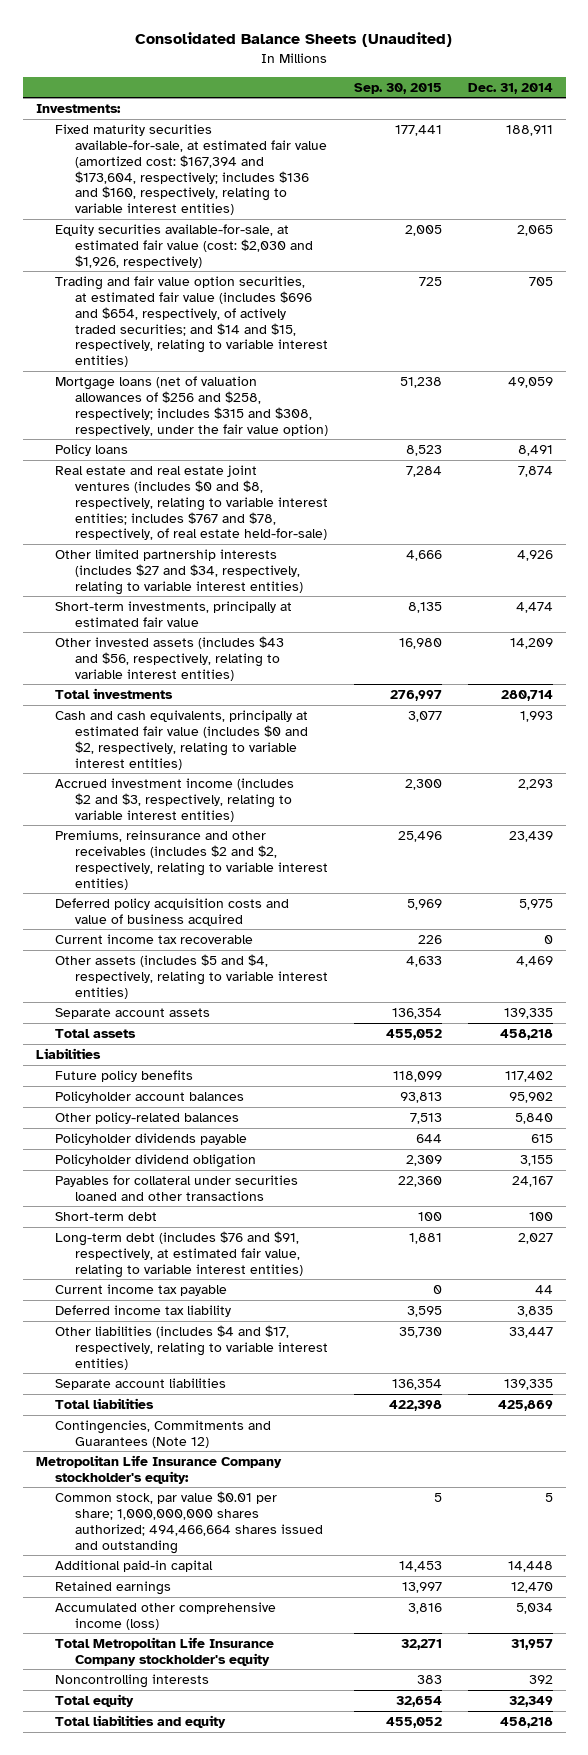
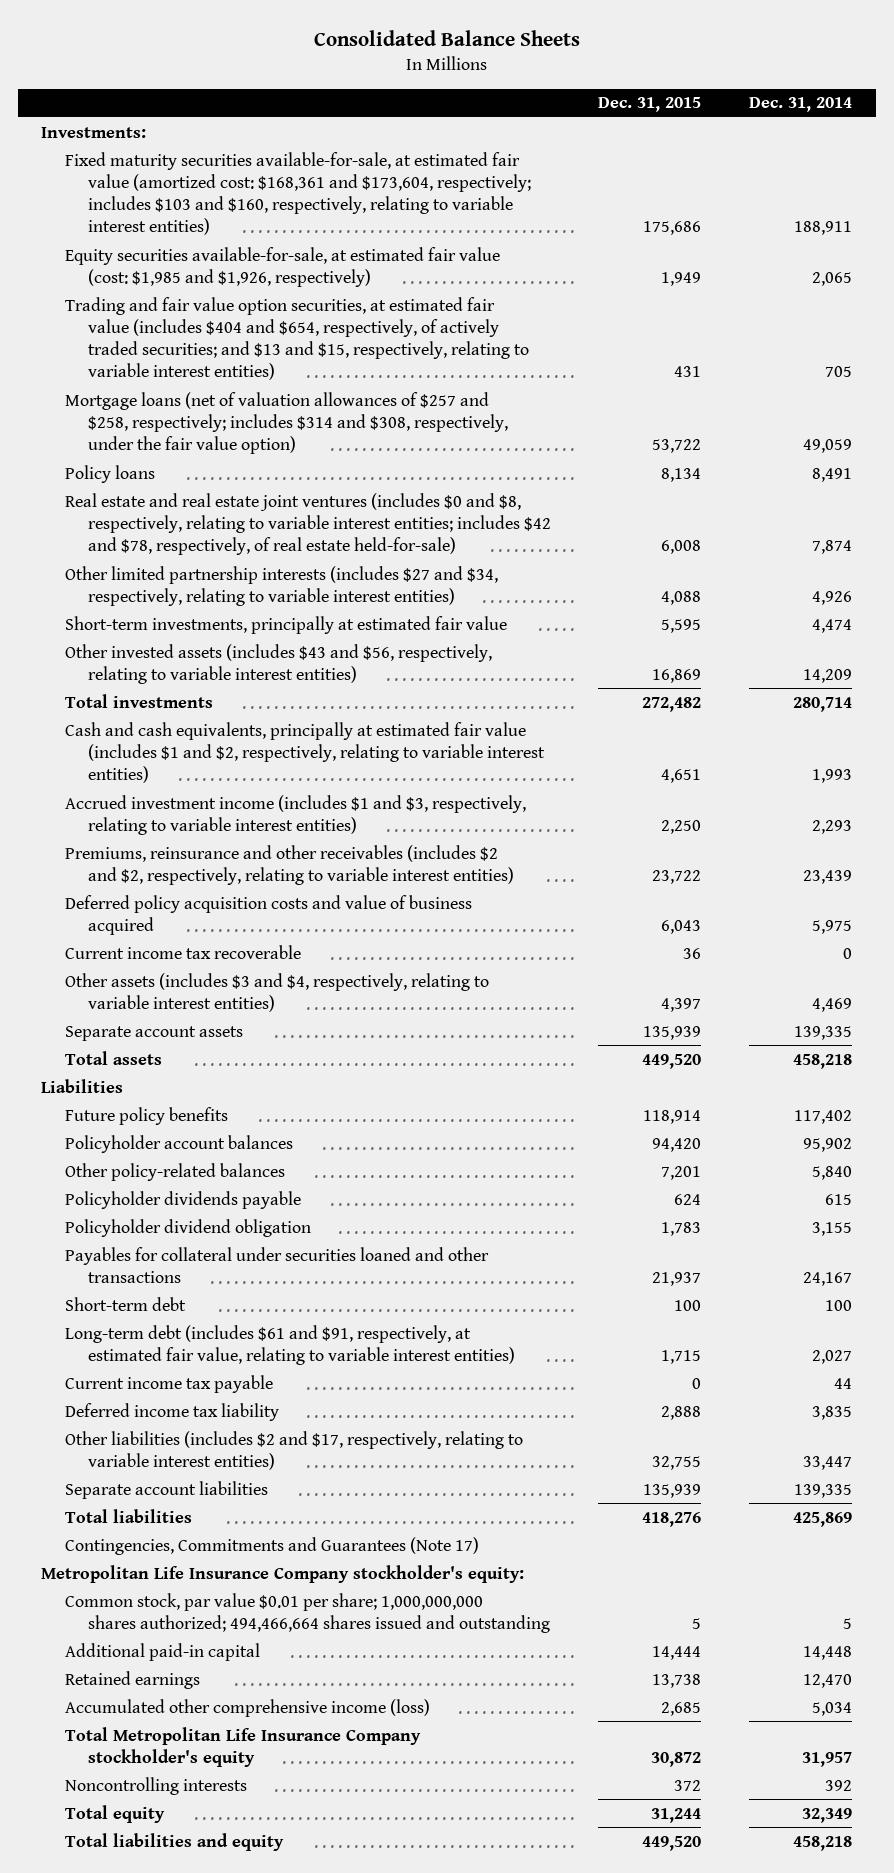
- Consolidated Balance Sheets (Unaudited)
+ Consolidated Balance Sheets
- | Sep. 30, 2015 | Dec. 31, 2014
+ | Dec. 31, 2015 | Dec. 31, 2014
- Fixed maturity securities available-for-sale, at estimated fair value (amortized cost: $167,394 and $173,604, respectively; includes $136 and $160, respectively, relating to variable interest entities) | 177,441 | 188,911
- Equity securities available-for-sale, at estimated fair value (cost: $2,030 and $1,926, respectively) | 2,005 | 2,065
- Trading and fair value option securities, at estimated fair value (includes $696 and $654, respectively, of actively traded securities; and $14 and $15, respectively, relating to variable interest entities) | 725 | 705
- Mortgage loans (net of valuation allowances of $256 and $258, respectively; includes $315 and $308, respectively, under the fair value option) | 51,238 | 49,059
+ Fixed maturity securities available-for-sale, at estimated fair value (amortized cost: $168,361 and $173,604, respectively; includes $103 and $160, respectively, relating to variable interest entities) | 175,686 | 188,911
+ Equity securities available-for-sale, at estimated fair value (cost: $1,985 and $1,926, respectively) | 1,949 | 2,065
+ Trading and fair value option securities, at estimated fair value (includes $404 and $654, respectively, of actively traded securities; and $13 and $15, respectively, relating to variable interest entities) | 431 | 705
+ Mortgage loans (net of valuation allowances of $257 and $258, respectively; includes $314 and $308, respectively, under the fair value option) | 53,722 | 49,059
- Real estate and real estate joint ventures (includes $0 and $8, respectively, relating to variable interest entities; includes $767 and $78, respectively, of real estate held-for-sale) | 7,284 | 7,874
+ Real estate and real estate joint ventures (includes $0 and $8, respectively, relating to variable interest entities; includes $42 and $78, respectively, of real estate held-for-sale) | 6,008 | 7,874
- Cash and cash equivalents, principally at estimated fair value (includes $0 and $2, respectively, relating to variable interest entities) | 3,077 | 1,993
- Accrued investment income (includes $2 and $3, respectively, relating to variable interest entities) | 2,300 | 2,293
+ Cash and cash equivalents, principally at estimated fair value (includes $1 and $2, respectively, relating to variable interest entities) | 4,651 | 1,993
+ Accrued investment income (includes $1 and $3, respectively, relating to variable interest entities) | 2,250 | 2,293
- Other assets (includes $5 and $4, respectively, relating to variable interest entities) | 4,633 | 4,469
+ Other assets (includes $3 and $4, respectively, relating to variable interest entities) | 4,397 | 4,469
- Long-term debt (includes $76 and $91, respectively, at estimated fair value, relating to variable interest entities) | 1,881 | 2,027
+ Long-term debt (includes $61 and $91, respectively, at estimated fair value, relating to variable interest entities) | 1,715 | 2,027
- Other liabilities (includes $4 and $17, respectively, relating to variable interest entities) | 35,730 | 33,447
+ Other liabilities (includes $2 and $17, respectively, relating to variable interest entities) | 32,755 | 33,447
- Contingencies, Commitments and Guarantees (Note 12)
+ Contingencies, Commitments and Guarantees (Note 17)

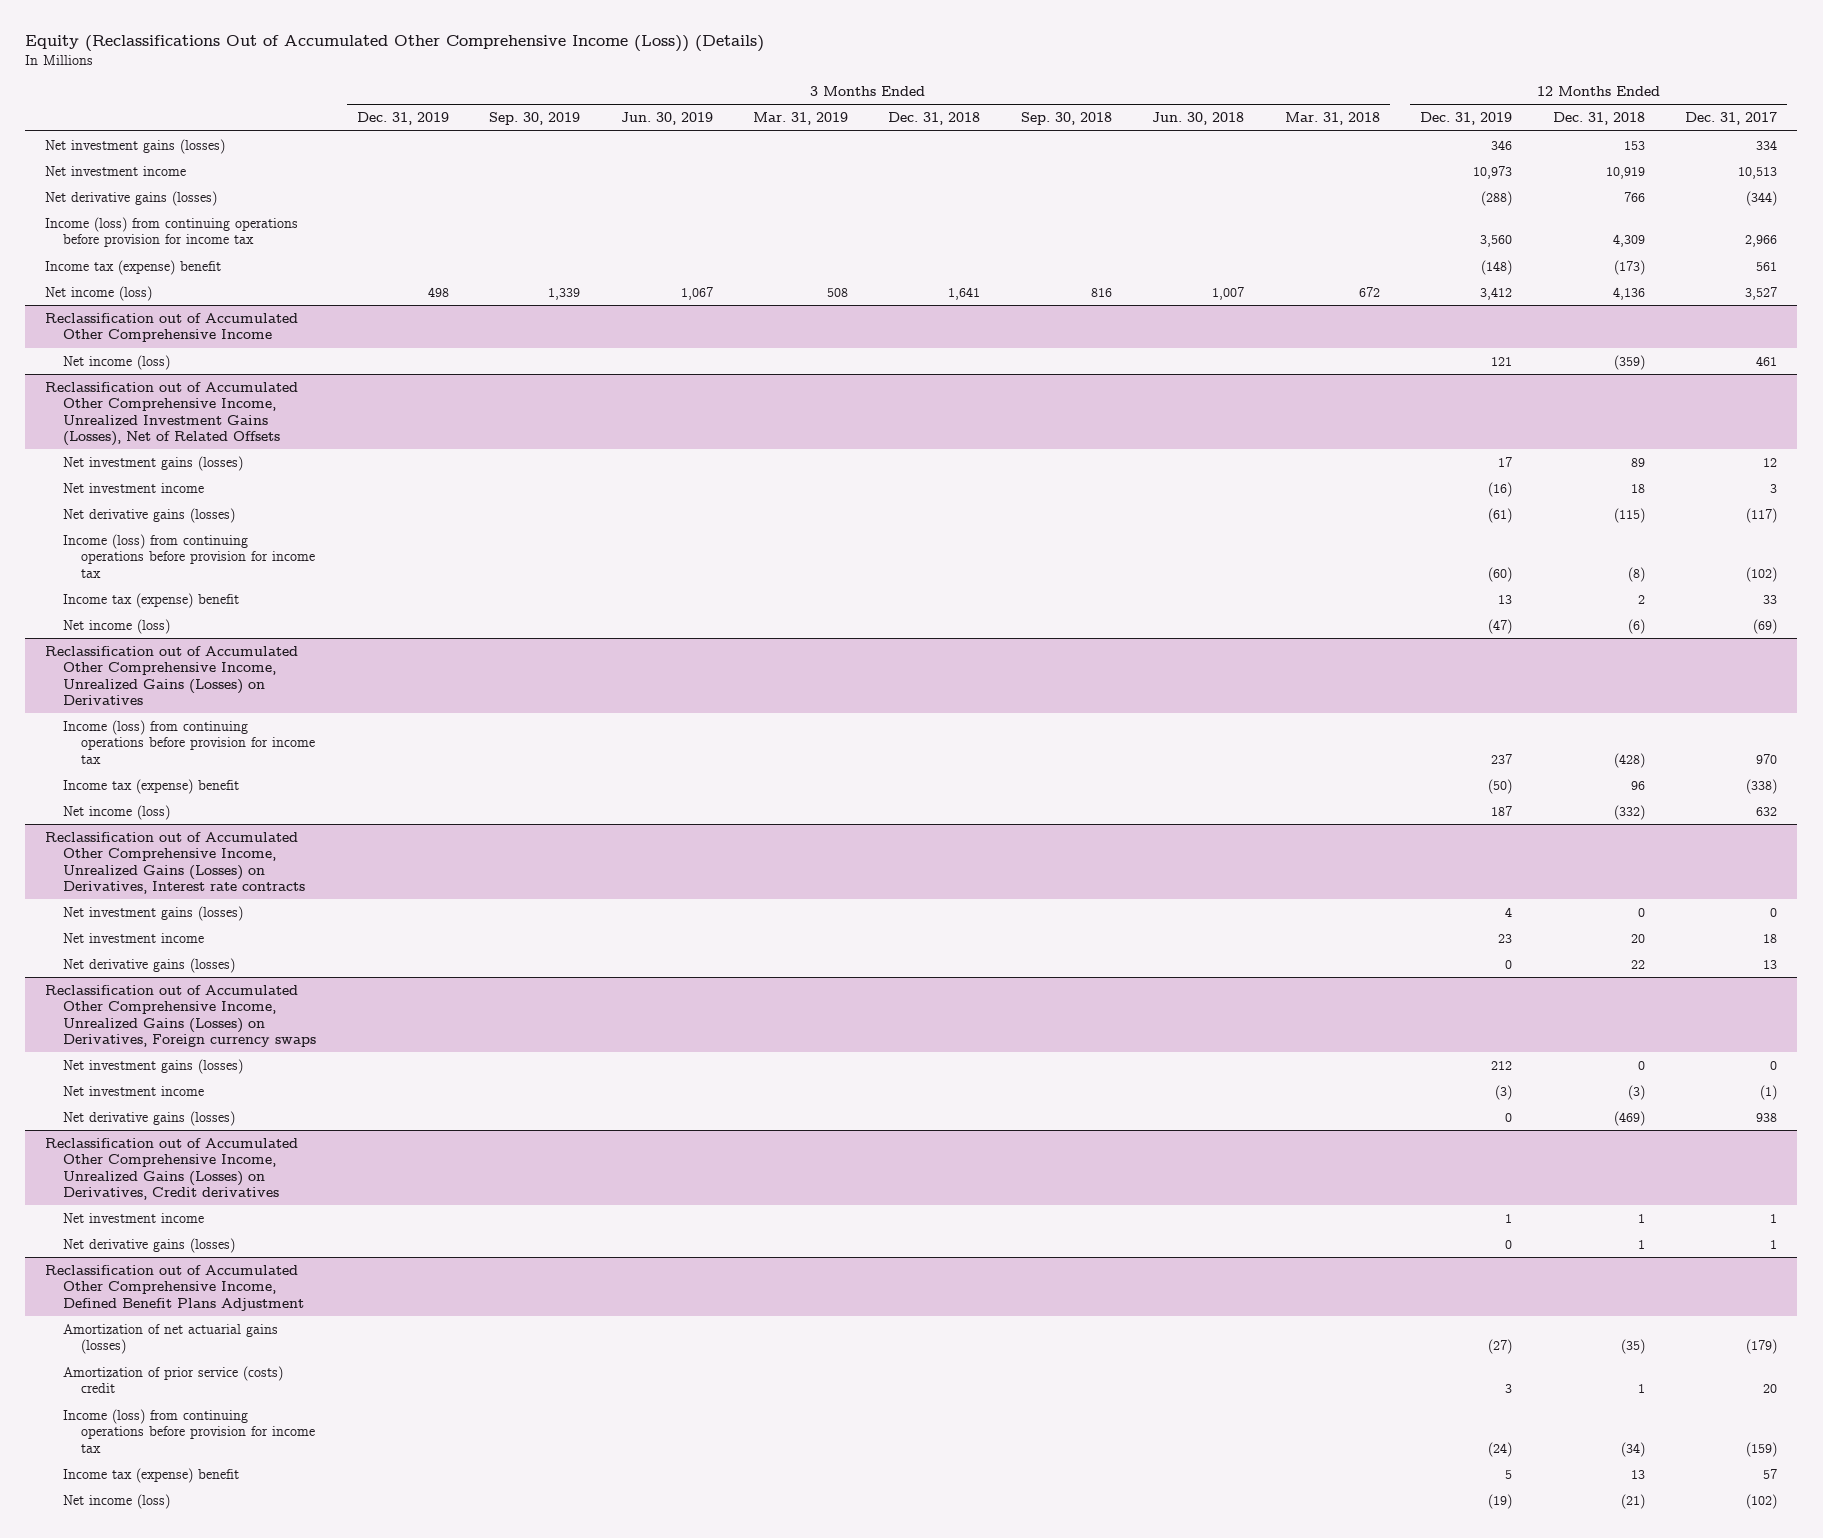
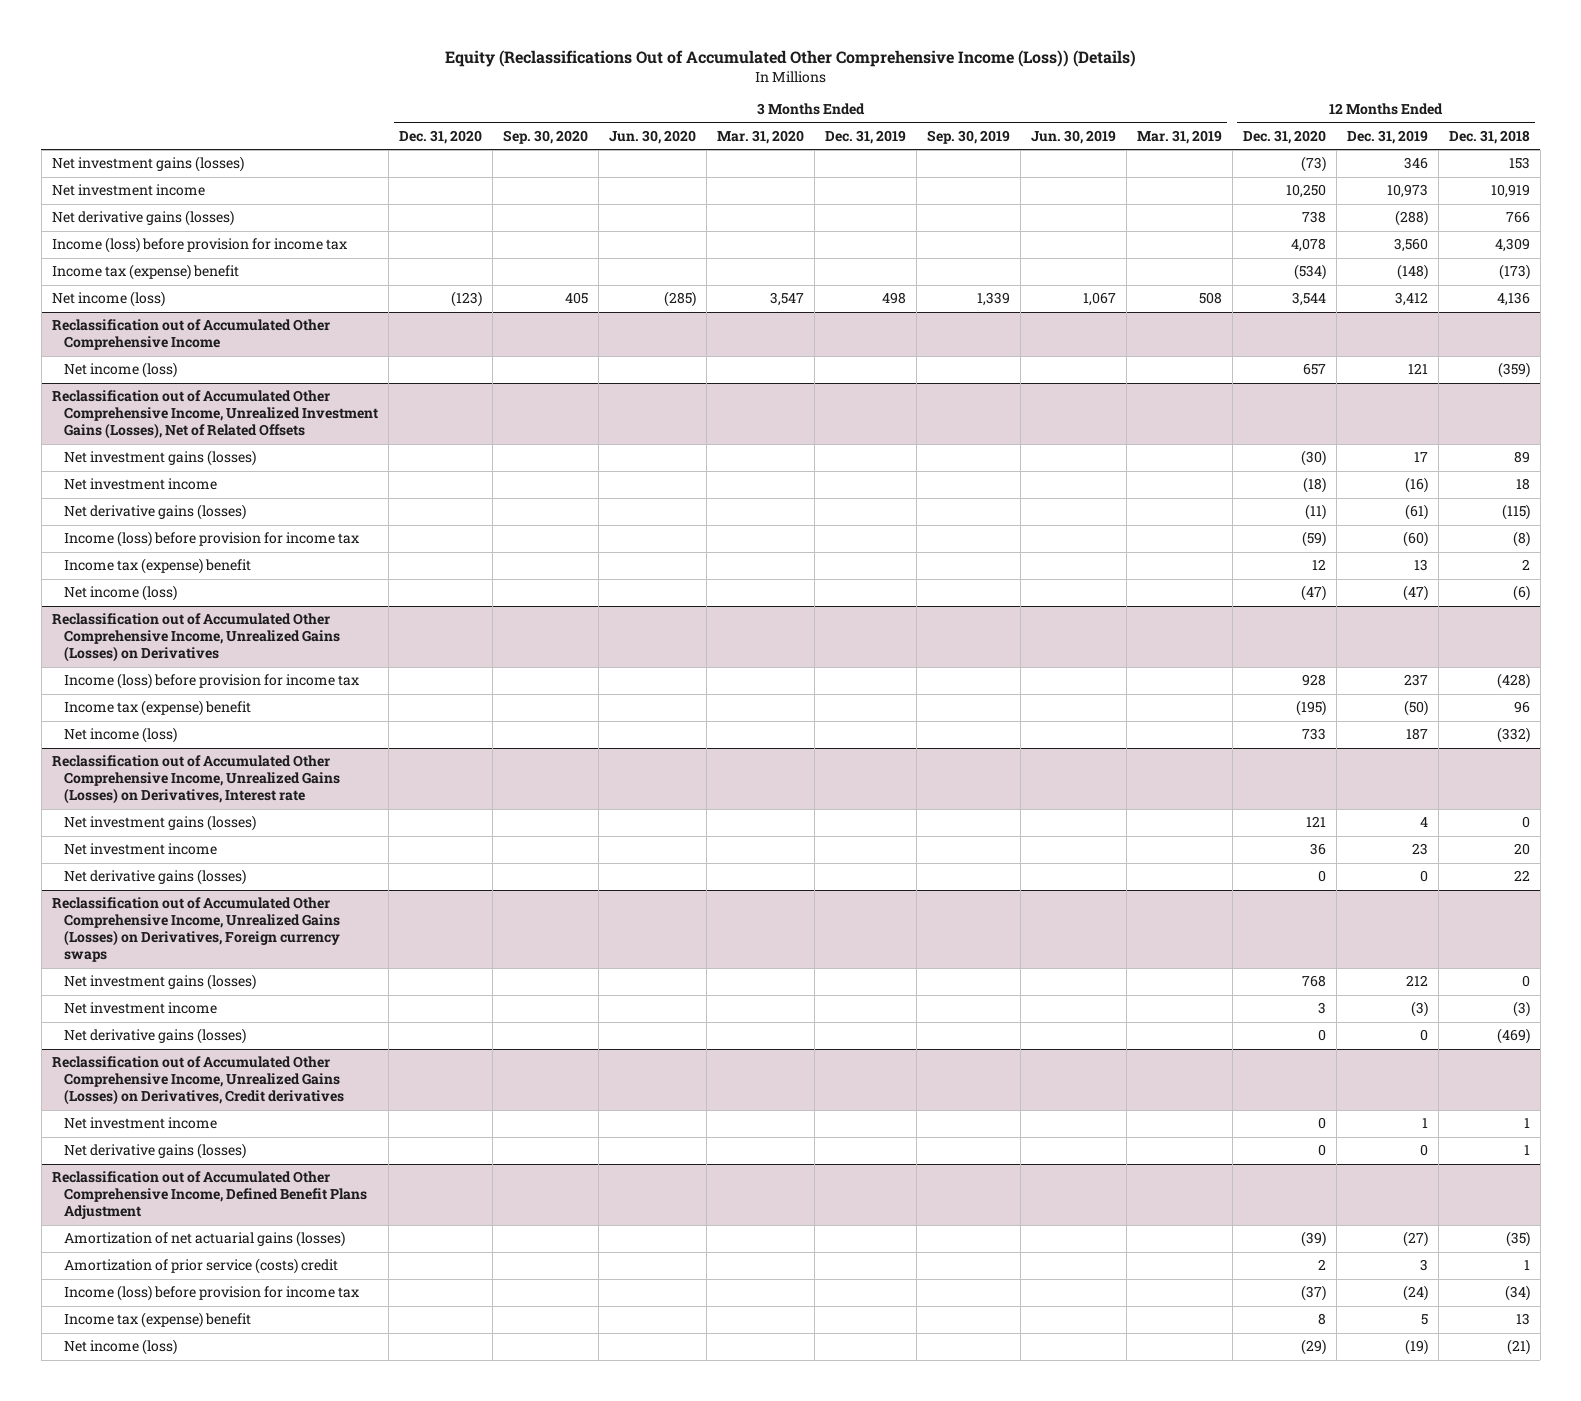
- | 3 Months Ended Dec. 31, 2019 | 3 Months Ended Sep. 30, 2019 | 3 Months Ended Jun. 30, 2019 | 3 Months Ended Mar. 31, 2019 | 3 Months Ended Dec. 31, 2018 | 3 Months Ended Sep. 30, 2018 | 3 Months Ended Jun. 30, 2018 | 3 Months Ended Mar. 31, 2018 | 12 Months Ended Dec. 31, 2019 | 12 Months Ended Dec. 31, 2018 | 12 Months Ended Dec. 31, 2017
+ | 3 Months Ended Dec. 31, 2020 | 3 Months Ended Sep. 30, 2020 | 3 Months Ended Jun. 30, 2020 | 3 Months Ended Mar. 31, 2020 | 3 Months Ended Dec. 31, 2019 | 3 Months Ended Sep. 30, 2019 | 3 Months Ended Jun. 30, 2019 | 3 Months Ended Mar. 31, 2019 | 12 Months Ended Dec. 31, 2020 | 12 Months Ended Dec. 31, 2019 | 12 Months Ended Dec. 31, 2018
- Income (loss) from continuing operations before provision for income tax | | | | | | | | | 3,560 | 4,309 | 2,966
+ Income (loss) before provision for income tax | | | | | | | | | 4,078 | 3,560 | 4,309
@ Reclassification out of Accumulated Other Comprehensive Income, Unrealized Investment Gains (Losses), Net of Related Offsets
- Income (loss) from continuing operations before provision for income tax | | | | | | | | | (60) | (8) | (102)
+ Income (loss) before provision for income tax | | | | | | | | | (59) | (60) | (8)
@ Reclassification out of Accumulated Other Comprehensive Income, Unrealized Gains (Losses) on Derivatives
- Income (loss) from continuing operations before provision for income tax | | | | | | | | | 237 | (428) | 970
+ Income (loss) before provision for income tax | | | | | | | | | 928 | 237 | (428)
- Reclassification out of Accumulated Other Comprehensive Income, Unrealized Gains (Losses) on Derivatives, Interest rate contracts
+ Reclassification out of Accumulated Other Comprehensive Income, Unrealized Gains (Losses) on Derivatives, Interest rate
@ Reclassification out of Accumulated Other Comprehensive Income, Defined Benefit Plans Adjustment
- Income (loss) from continuing operations before provision for income tax | | | | | | | | | (24) | (34) | (159)
+ Income (loss) before provision for income tax | | | | | | | | | (37) | (24) | (34)

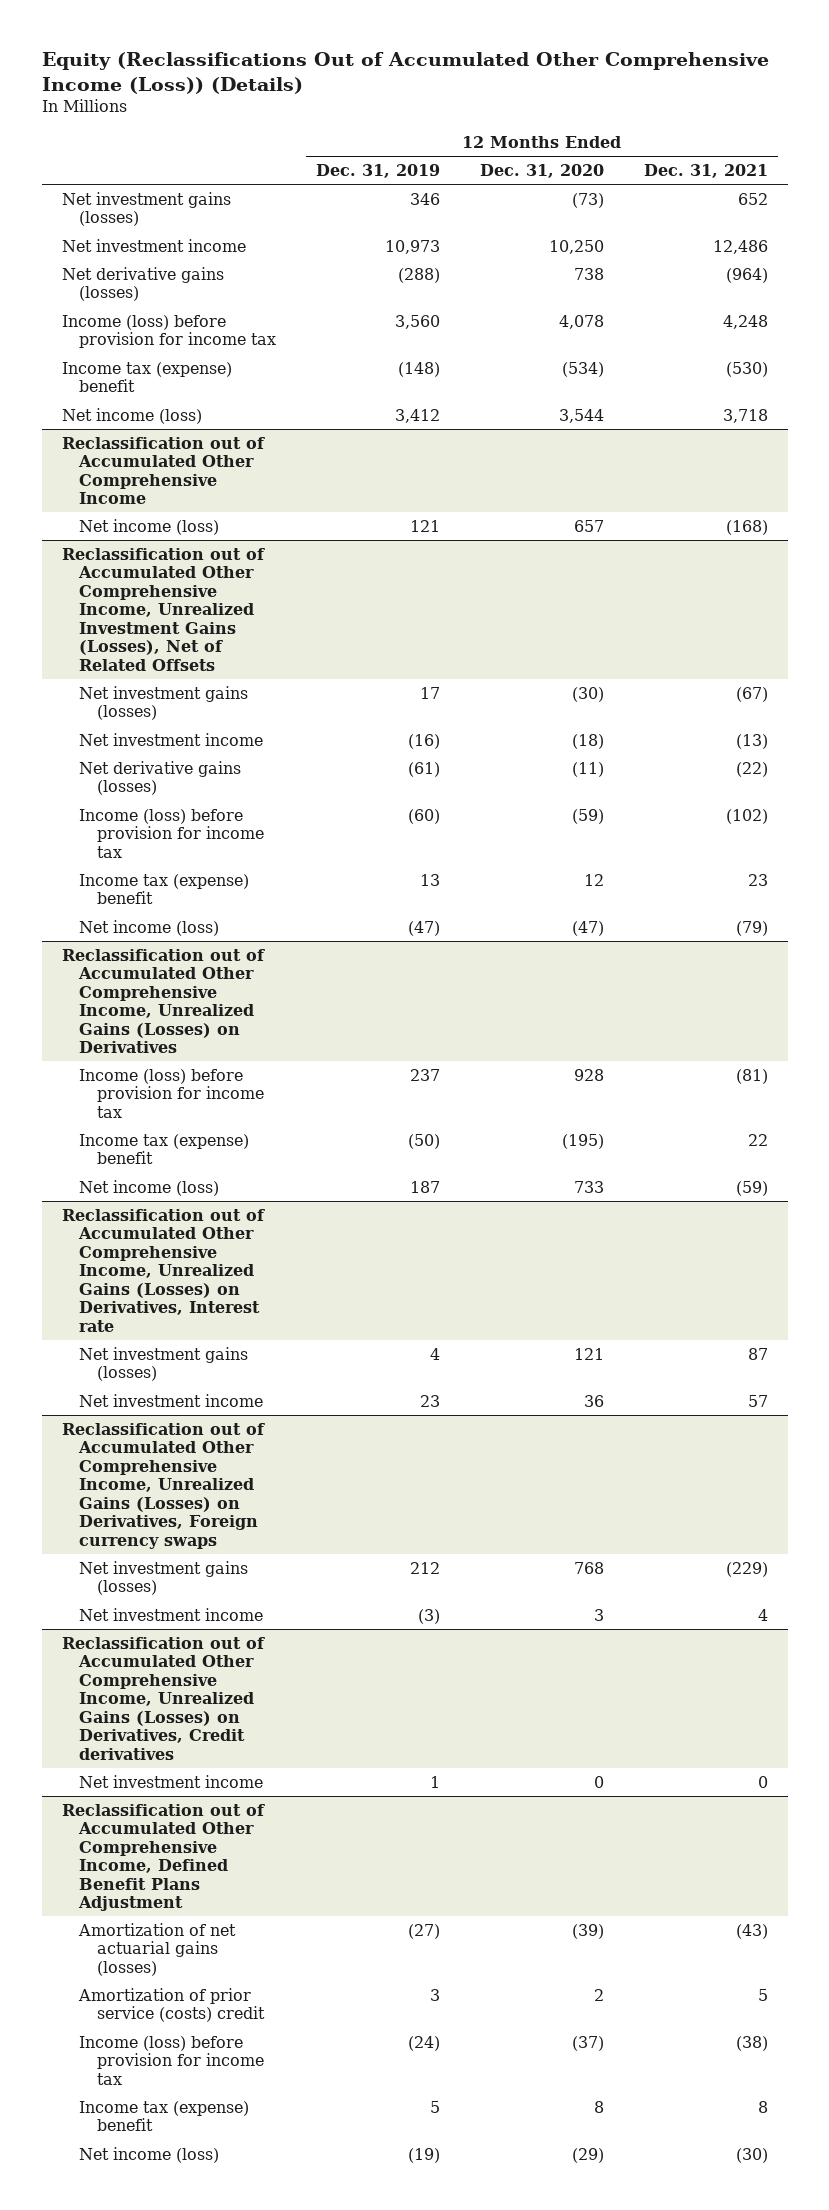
- | 3 Months Ended Dec. 31, 2020 | 3 Months Ended Sep. 30, 2020 | 3 Months Ended Jun. 30, 2020 | 3 Months Ended Mar. 31, 2020 | 3 Months Ended Dec. 31, 2019 | 3 Months Ended Sep. 30, 2019 | 3 Months Ended Jun. 30, 2019 | 3 Months Ended Mar. 31, 2019 | 12 Months Ended Dec. 31, 2020 | 12 Months Ended Dec. 31, 2019 | 12 Months Ended Dec. 31, 2018
+ | 12 Months Ended Dec. 31, 2019 | 12 Months Ended Dec. 31, 2020 | 12 Months Ended Dec. 31, 2021
@ Reclassification out of Accumulated Other Comprehensive Income, Unrealized Gains (Losses) on Derivatives, Interest rate
- Net derivative gains (losses) | | | | | | | | | 0 | 0 | 22
@ Reclassification out of Accumulated Other Comprehensive Income, Unrealized Gains (Losses) on Derivatives, Foreign currency swaps
- Net derivative gains (losses) | | | | | | | | | 0 | 0 | (469)
@ Reclassification out of Accumulated Other Comprehensive Income, Unrealized Gains (Losses) on Derivatives, Credit derivatives
- Net derivative gains (losses) | | | | | | | | | 0 | 0 | 1

